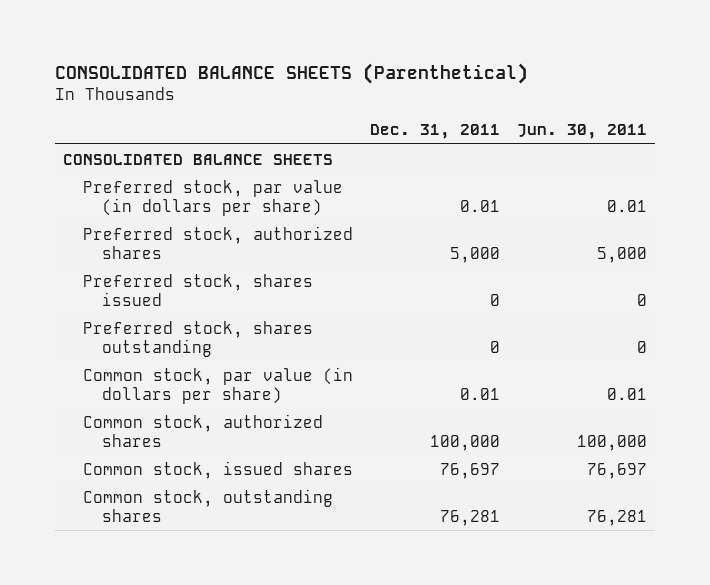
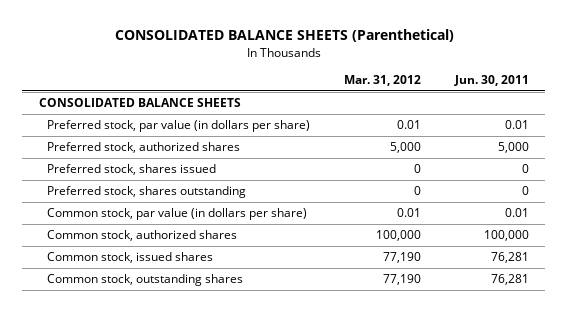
- | Dec. 31, 2011 | Jun. 30, 2011
+ | Mar. 31, 2012 | Jun. 30, 2011
- Common stock, issued shares | 76,697 | 76,697
+ Common stock, issued shares | 77,190 | 76,281

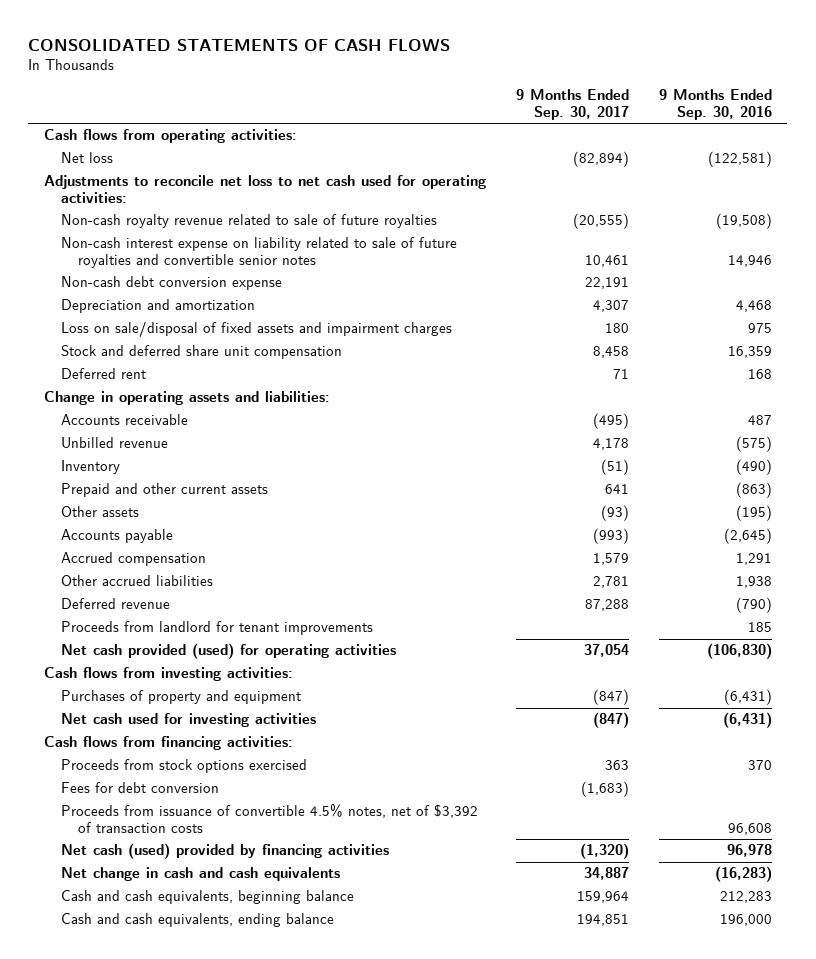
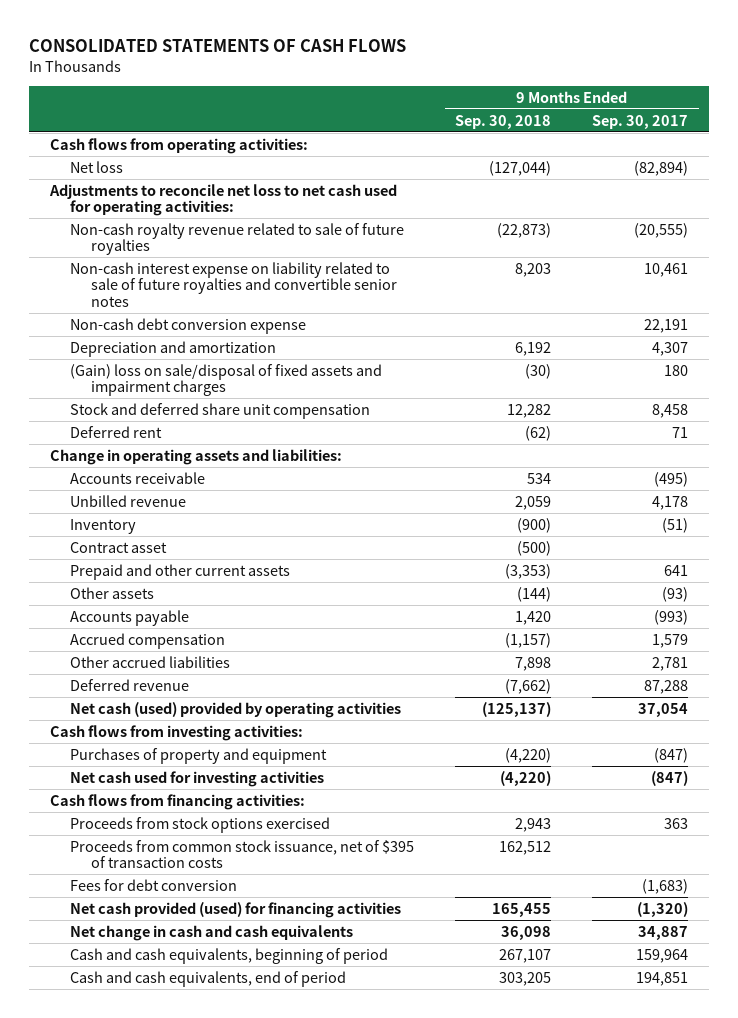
- | 9 Months Ended Sep. 30, 2017 | 9 Months Ended Sep. 30, 2016
+ | 9 Months Ended Sep. 30, 2018 | 9 Months Ended Sep. 30, 2017
- Loss on sale/disposal of fixed assets and impairment charges | 180 | 975
+ (Gain) loss on sale/disposal of fixed assets and impairment charges | (30) | 180
+ Contract asset | (500) |
- Proceeds from landlord for tenant improvements | | 185
- Net cash provided (used) for operating activities | 37,054 | (106,830)
+ Net cash (used) provided by operating activities | (125,137) | 37,054
+ Proceeds from common stock issuance, net of $395 of transaction costs | 162,512 |
- Proceeds from issuance of convertible 4.5% notes, net of $3,392 of transaction costs | | 96,608
- Net cash (used) provided by financing activities | (1,320) | 96,978
+ Net cash provided (used) for financing activities | 165,455 | (1,320)
- Cash and cash equivalents, beginning balance | 159,964 | 212,283
- Cash and cash equivalents, ending balance | 194,851 | 196,000
+ Cash and cash equivalents, beginning of period | 267,107 | 159,964
+ Cash and cash equivalents, end of period | 303,205 | 194,851

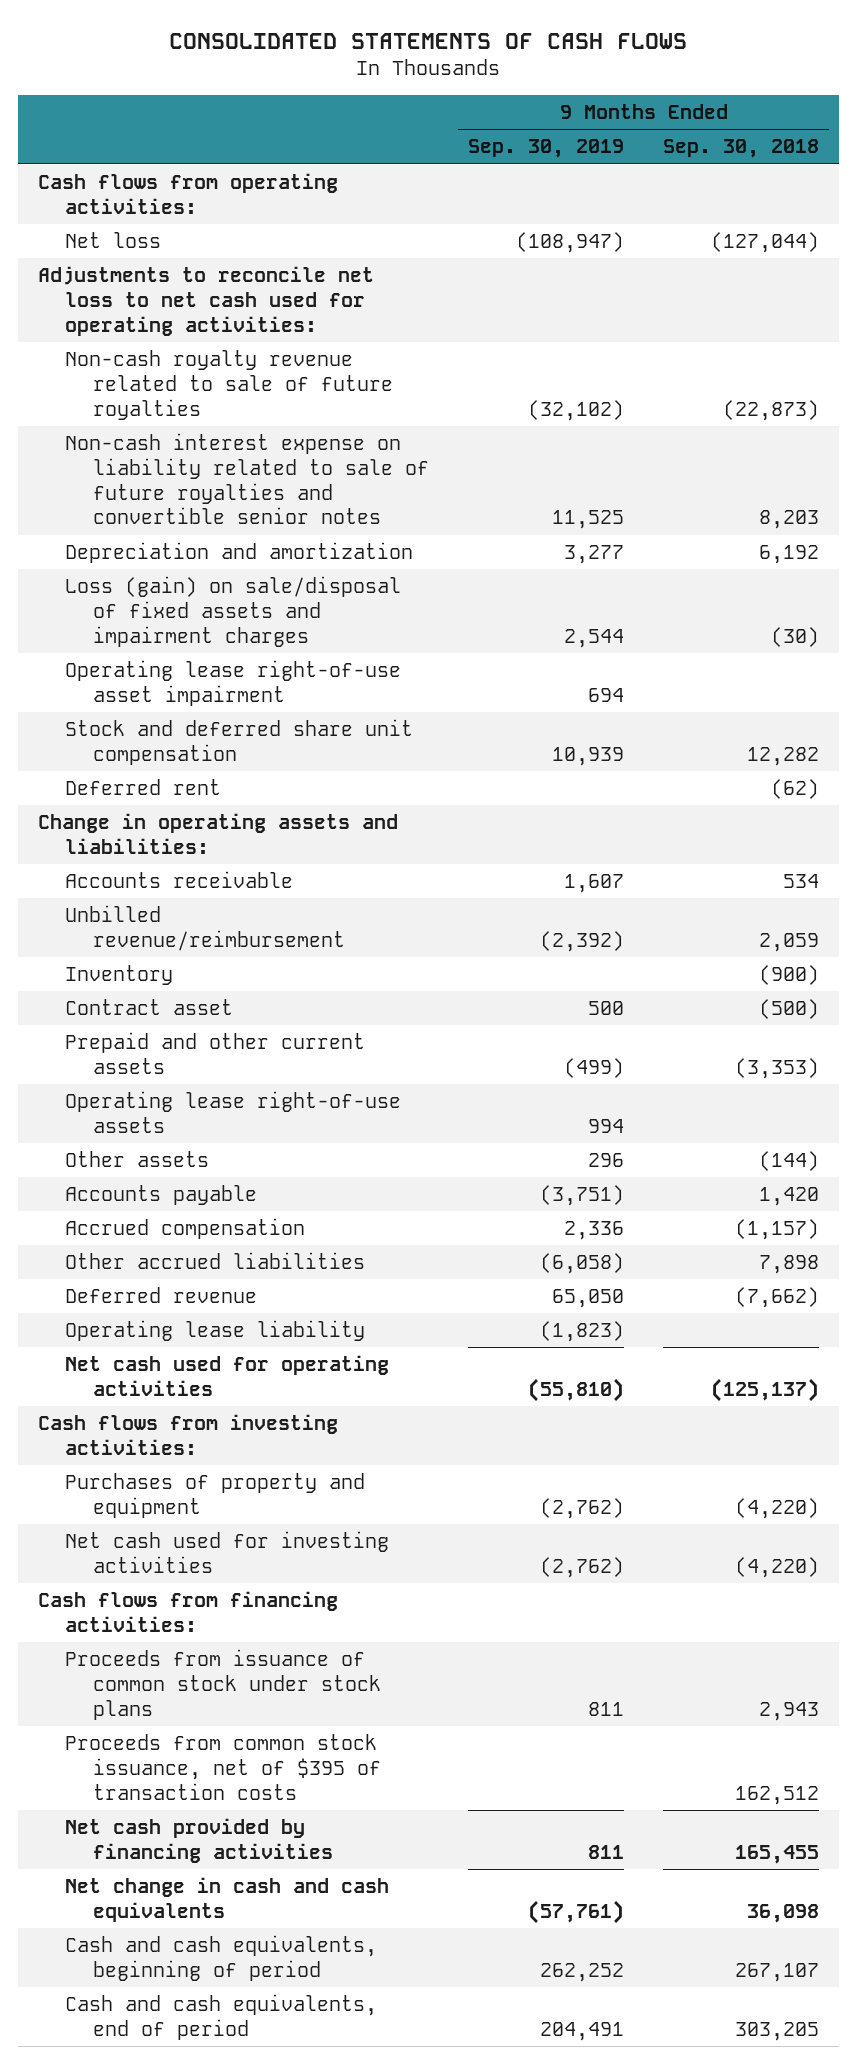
- | 9 Months Ended Sep. 30, 2018 | 9 Months Ended Sep. 30, 2017
+ | 9 Months Ended Sep. 30, 2019 | 9 Months Ended Sep. 30, 2018
- Non-cash debt conversion expense | | 22,191
- (Gain) loss on sale/disposal of fixed assets and impairment charges | (30) | 180
+ Loss (gain) on sale/disposal of fixed assets and impairment charges | 2,544 | (30)
+ Operating lease right-of-use asset impairment | 694 |
- Unbilled revenue | 2,059 | 4,178
+ Unbilled revenue/reimbursement | (2,392) | 2,059
+ Operating lease right-of-use assets | 994 |
- Net cash (used) provided by operating activities | (125,137) | 37,054
+ Operating lease liability | (1,823) |
+ Net cash used for operating activities | (55,810) | (125,137)
- Proceeds from stock options exercised | 2,943 | 363
+ Proceeds from issuance of common stock under stock plans | 811 | 2,943
- Fees for debt conversion | | (1,683)
- Net cash provided (used) for financing activities | 165,455 | (1,320)
+ Net cash provided by financing activities | 811 | 165,455

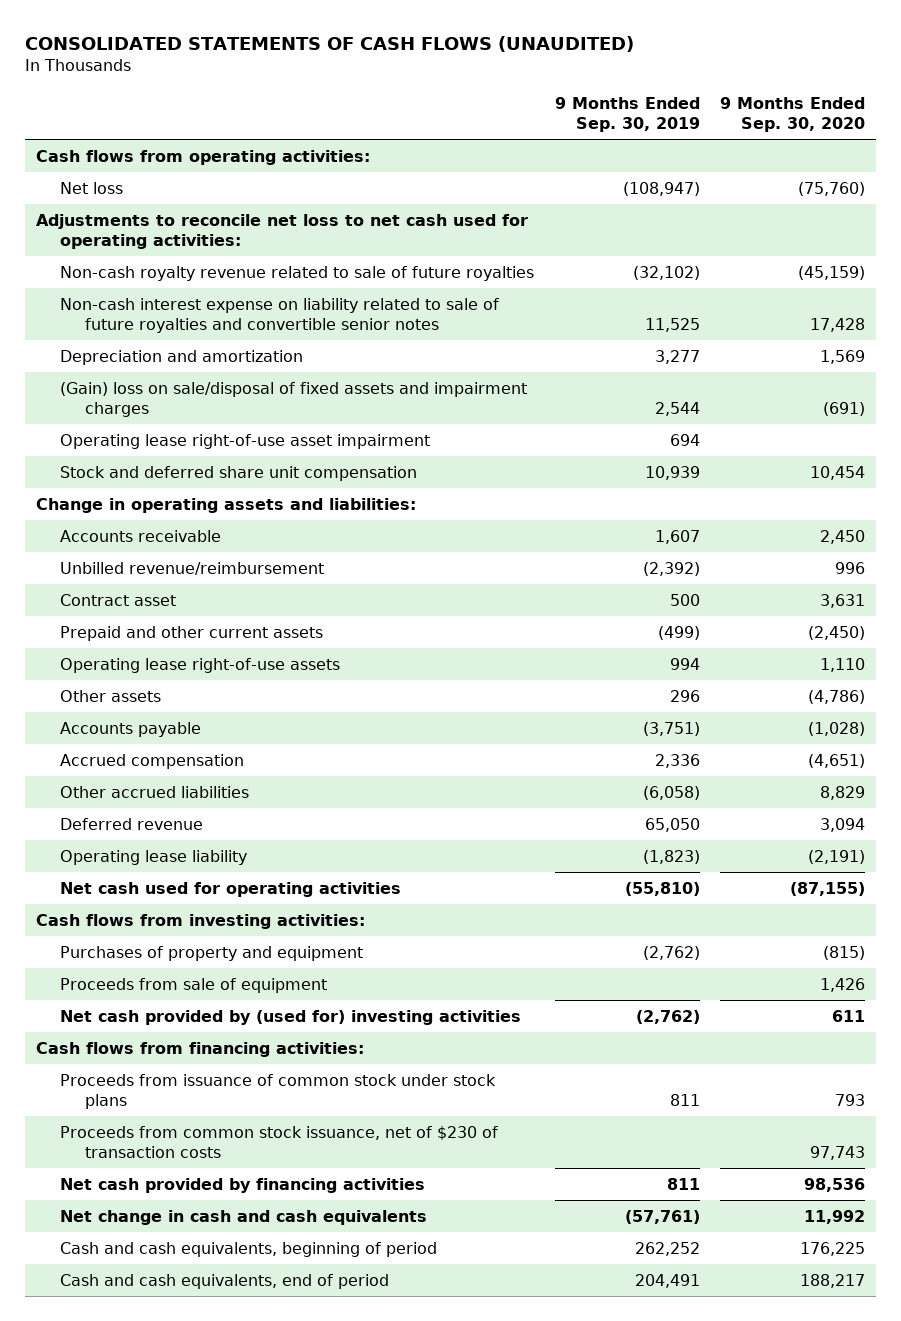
- CONSOLIDATED STATEMENTS OF CASH FLOWS
+ CONSOLIDATED STATEMENTS OF CASH FLOWS (UNAUDITED)
- | 9 Months Ended Sep. 30, 2019 | 9 Months Ended Sep. 30, 2018
+ | 9 Months Ended Sep. 30, 2019 | 9 Months Ended Sep. 30, 2020
- Loss (gain) on sale/disposal of fixed assets and impairment charges | 2,544 | (30)
+ (Gain) loss on sale/disposal of fixed assets and impairment charges | 2,544 | (691)
- Deferred rent | | (62)
- Inventory | | (900)
- Net cash used for investing activities | (2,762) | (4,220)
+ Proceeds from sale of equipment | | 1,426
+ Net cash provided by (used for) investing activities | (2,762) | 611
- Proceeds from common stock issuance, net of $395 of transaction costs | | 162,512
+ Proceeds from common stock issuance, net of $230 of transaction costs | | 97,743

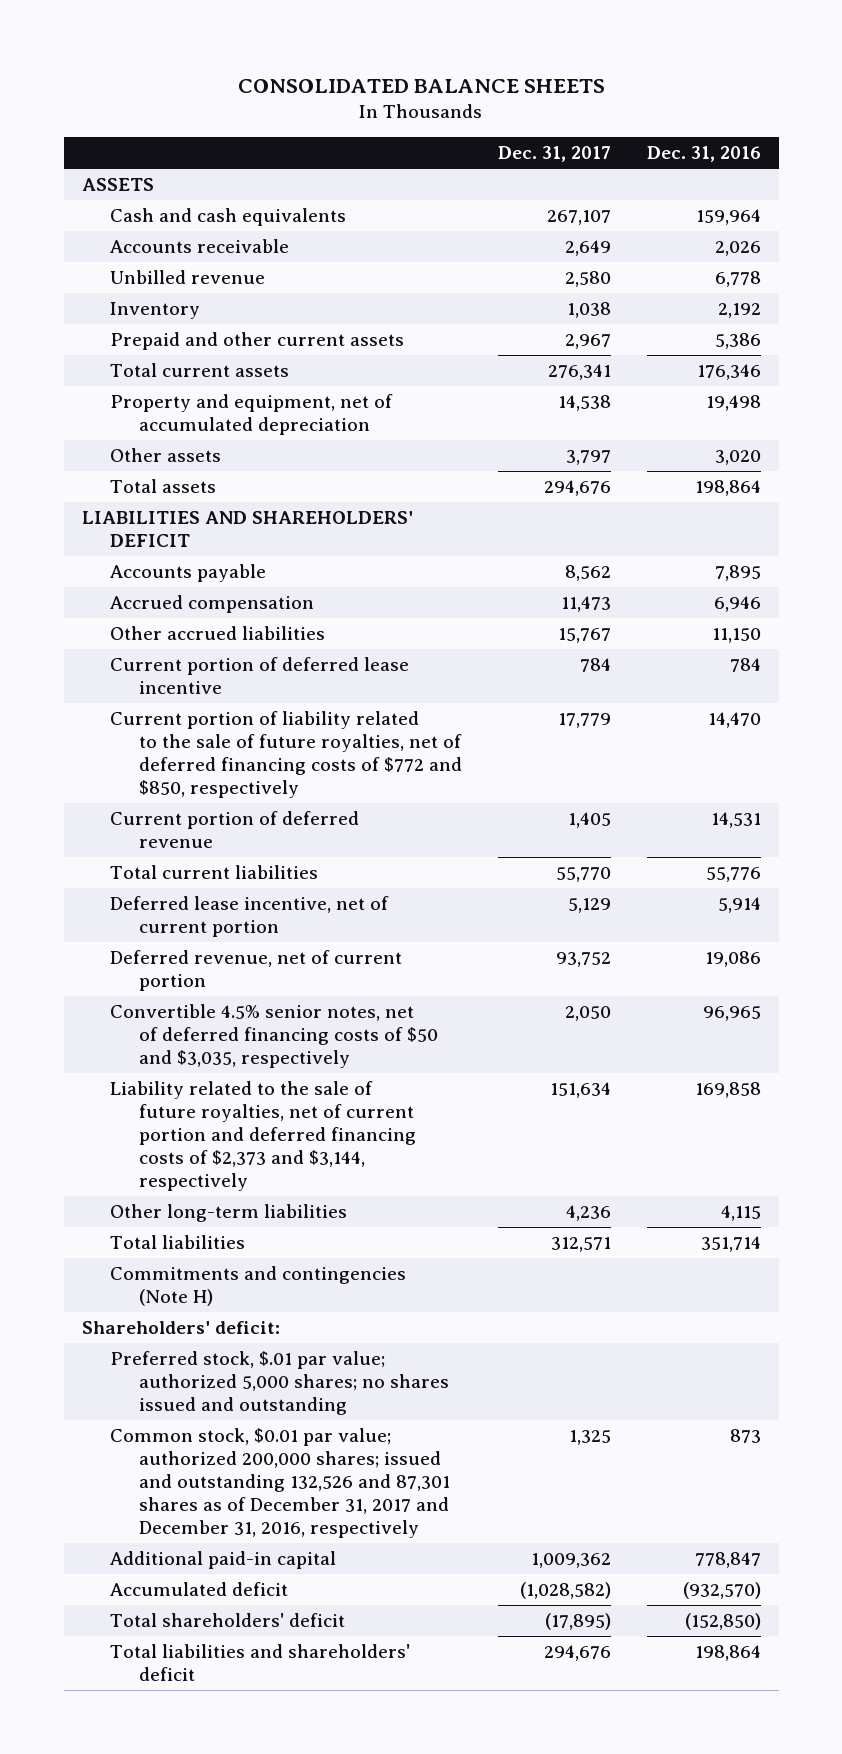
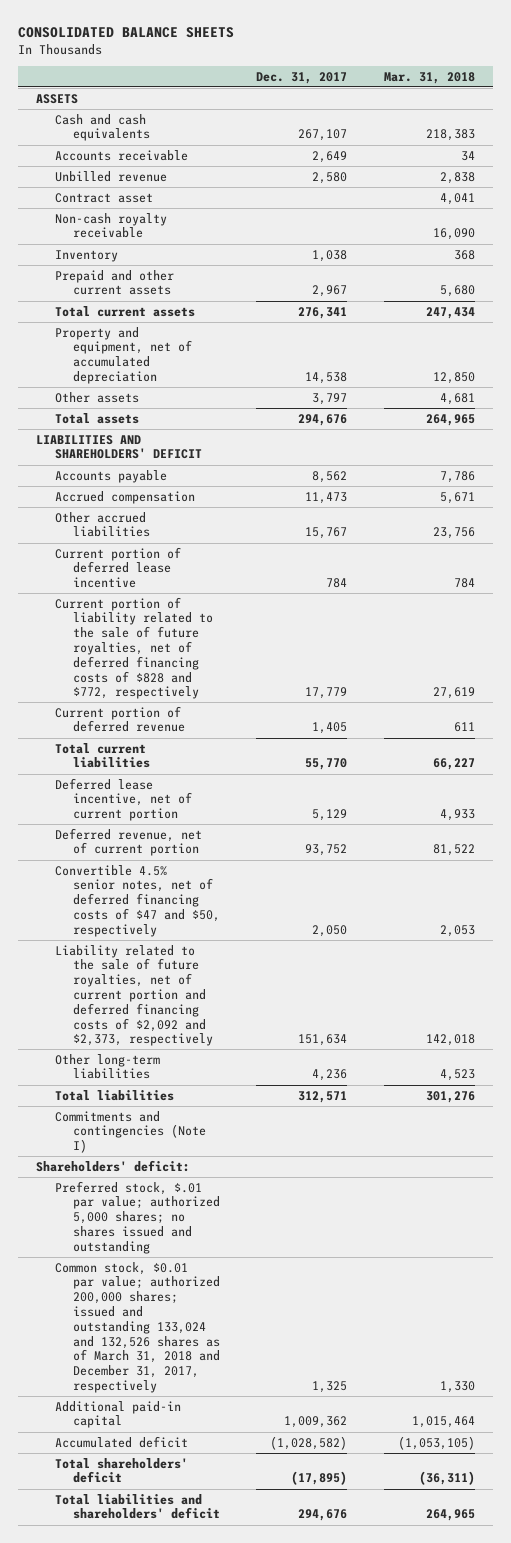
- | Dec. 31, 2017 | Dec. 31, 2016
+ | Dec. 31, 2017 | Mar. 31, 2018
+ Contract asset | | 4,041
+ Non-cash royalty receivable | | 16,090
- Current portion of liability related to the sale of future royalties, net of deferred financing costs of $772 and $850, respectively | 17,779 | 14,470
+ Current portion of liability related to the sale of future royalties, net of deferred financing costs of $828 and $772, respectively | 17,779 | 27,619
- Convertible 4.5% senior notes, net of deferred financing costs of $50 and $3,035, respectively | 2,050 | 96,965
- Liability related to the sale of future royalties, net of current portion and deferred financing costs of $2,373 and $3,144, respectively | 151,634 | 169,858
+ Convertible 4.5% senior notes, net of deferred financing costs of $47 and $50, respectively | 2,050 | 2,053
+ Liability related to the sale of future royalties, net of current portion and deferred financing costs of $2,092 and $2,373, respectively | 151,634 | 142,018
- Commitments and contingencies (Note H)
+ Commitments and contingencies (Note I)
- Common stock, $0.01 par value; authorized 200,000 shares; issued and outstanding 132,526 and 87,301 shares as of December 31, 2017 and December 31, 2016, respectively | 1,325 | 873
+ Common stock, $0.01 par value; authorized 200,000 shares; issued and outstanding 133,024 and 132,526 shares as of March 31, 2018 and December 31, 2017, respectively | 1,325 | 1,330

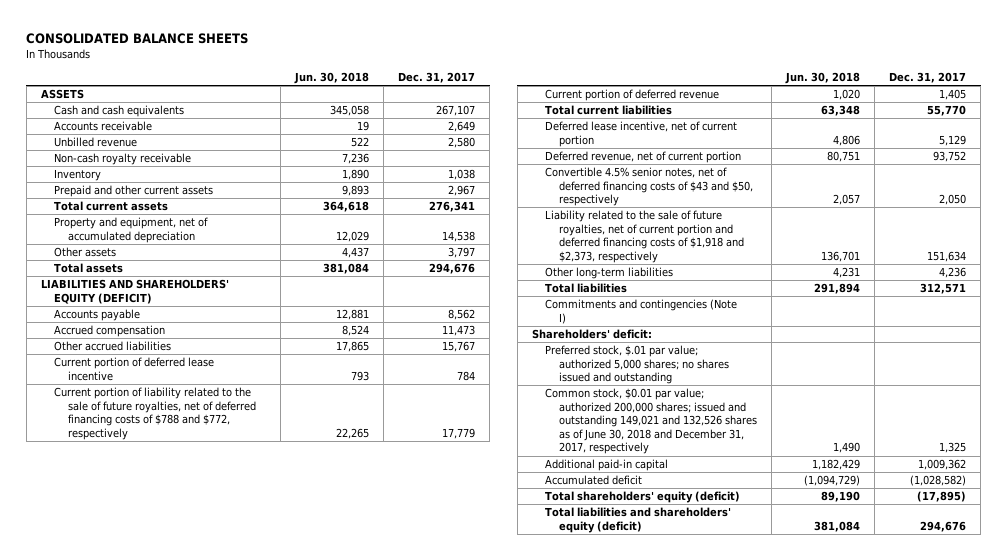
- | Dec. 31, 2017 | Mar. 31, 2018
+ | Jun. 30, 2018 | Dec. 31, 2017
- Contract asset | | 4,041
- LIABILITIES AND SHAREHOLDERS' DEFICIT
+ LIABILITIES AND SHAREHOLDERS' EQUITY (DEFICIT)
- Current portion of liability related to the sale of future royalties, net of deferred financing costs of $828 and $772, respectively | 17,779 | 27,619
+ Current portion of liability related to the sale of future royalties, net of deferred financing costs of $788 and $772, respectively | 22,265 | 17,779
- Convertible 4.5% senior notes, net of deferred financing costs of $47 and $50, respectively | 2,050 | 2,053
- Liability related to the sale of future royalties, net of current portion and deferred financing costs of $2,092 and $2,373, respectively | 151,634 | 142,018
+ Convertible 4.5% senior notes, net of deferred financing costs of $43 and $50, respectively | 2,057 | 2,050
+ Liability related to the sale of future royalties, net of current portion and deferred financing costs of $1,918 and $2,373, respectively | 136,701 | 151,634
- Common stock, $0.01 par value; authorized 200,000 shares; issued and outstanding 133,024 and 132,526 shares as of March 31, 2018 and December 31, 2017, respectively | 1,325 | 1,330
+ Common stock, $0.01 par value; authorized 200,000 shares; issued and outstanding 149,021 and 132,526 shares as of June 30, 2018 and December 31, 2017, respectively | 1,490 | 1,325
- Total shareholders' deficit | (17,895) | (36,311)
- Total liabilities and shareholders' deficit | 294,676 | 264,965
+ Total shareholders' equity (deficit) | 89,190 | (17,895)
+ Total liabilities and shareholders' equity (deficit) | 381,084 | 294,676

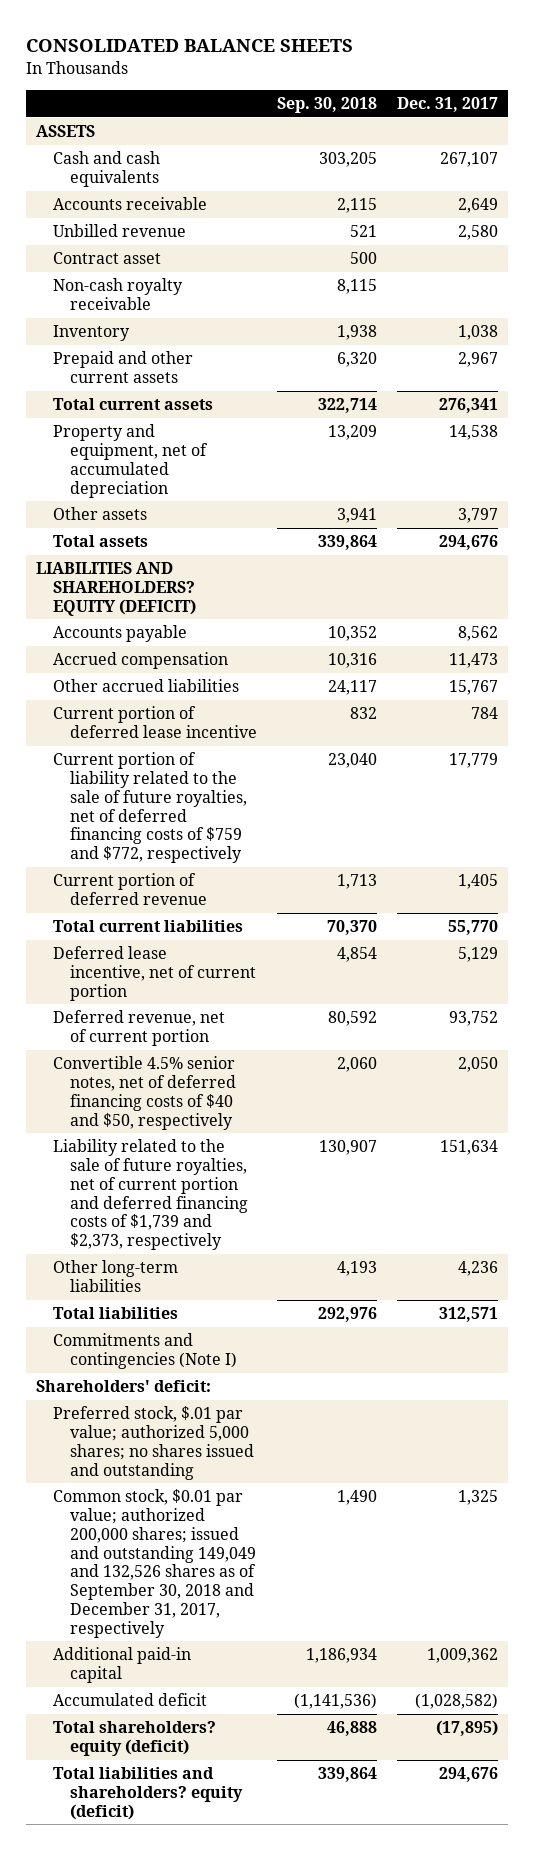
- | Jun. 30, 2018 | Dec. 31, 2017
+ | Sep. 30, 2018 | Dec. 31, 2017
+ Contract asset | 500 |
- LIABILITIES AND SHAREHOLDERS' EQUITY (DEFICIT)
+ LIABILITIES AND SHAREHOLDERS? EQUITY (DEFICIT)
- Current portion of liability related to the sale of future royalties, net of deferred financing costs of $788 and $772, respectively | 22,265 | 17,779
+ Current portion of liability related to the sale of future royalties, net of deferred financing costs of $759 and $772, respectively | 23,040 | 17,779
- Convertible 4.5% senior notes, net of deferred financing costs of $43 and $50, respectively | 2,057 | 2,050
- Liability related to the sale of future royalties, net of current portion and deferred financing costs of $1,918 and $2,373, respectively | 136,701 | 151,634
+ Convertible 4.5% senior notes, net of deferred financing costs of $40 and $50, respectively | 2,060 | 2,050
+ Liability related to the sale of future royalties, net of current portion and deferred financing costs of $1,739 and $2,373, respectively | 130,907 | 151,634
- Common stock, $0.01 par value; authorized 200,000 shares; issued and outstanding 149,021 and 132,526 shares as of June 30, 2018 and December 31, 2017, respectively | 1,490 | 1,325
+ Common stock, $0.01 par value; authorized 200,000 shares; issued and outstanding 149,049 and 132,526 shares as of September 30, 2018 and December 31, 2017, respectively | 1,490 | 1,325
- Total shareholders' equity (deficit) | 89,190 | (17,895)
- Total liabilities and shareholders' equity (deficit) | 381,084 | 294,676
+ Total shareholders? equity (deficit) | 46,888 | (17,895)
+ Total liabilities and shareholders? equity (deficit) | 339,864 | 294,676

